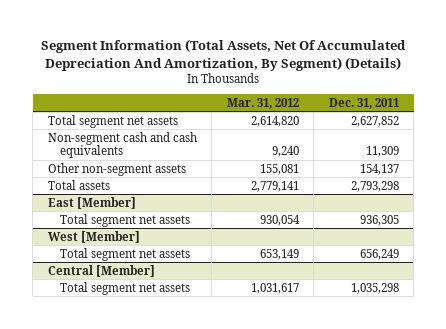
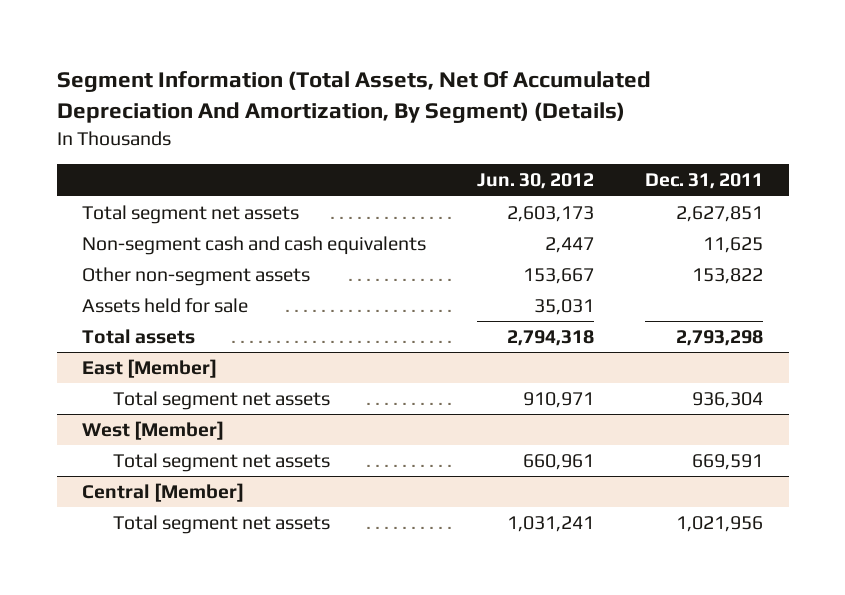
- | Mar. 31, 2012 | Dec. 31, 2011
+ | Jun. 30, 2012 | Dec. 31, 2011
- Total segment net assets | 2,614,820 | 2,627,852
- Non-segment cash and cash equivalents | 9,240 | 11,309
- Other non-segment assets | 155,081 | 154,137
+ Total segment net assets | 2,603,173 | 2,627,851
+ Non-segment cash and cash equivalents | 2,447 | 11,625
+ Other non-segment assets | 153,667 | 153,822
+ Assets held for sale | 35,031 |
@ East [Member]
- Total segment net assets | 930,054 | 936,305
+ Total segment net assets | 910,971 | 936,304
@ West [Member]
- Total segment net assets | 653,149 | 656,249
+ Total segment net assets | 660,961 | 669,591
@ Central [Member]
- Total segment net assets | 1,031,617 | 1,035,298
+ Total segment net assets | 1,031,241 | 1,021,956

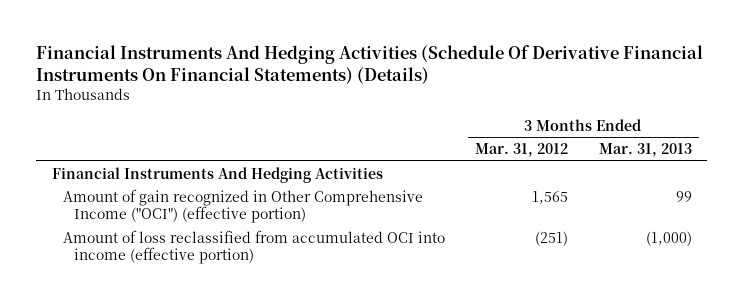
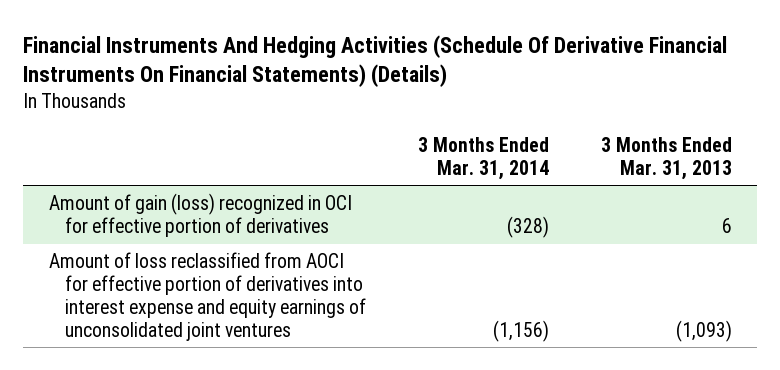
- | 3 Months Ended Mar. 31, 2012 | 3 Months Ended Mar. 31, 2013
+ | 3 Months Ended Mar. 31, 2014 | 3 Months Ended Mar. 31, 2013
- Financial Instruments And Hedging Activities
- Amount of gain recognized in Other Comprehensive Income ("OCI") (effective portion) | 1,565 | 99
- Amount of loss reclassified from accumulated OCI into income (effective portion) | (251) | (1,000)
+ Amount of gain (loss) recognized in OCI for effective portion of derivatives | (328) | 6
+ Amount of loss reclassified from AOCI for effective portion of derivatives into interest expense and equity earnings of unconsolidated joint ventures | (1,156) | (1,093)

